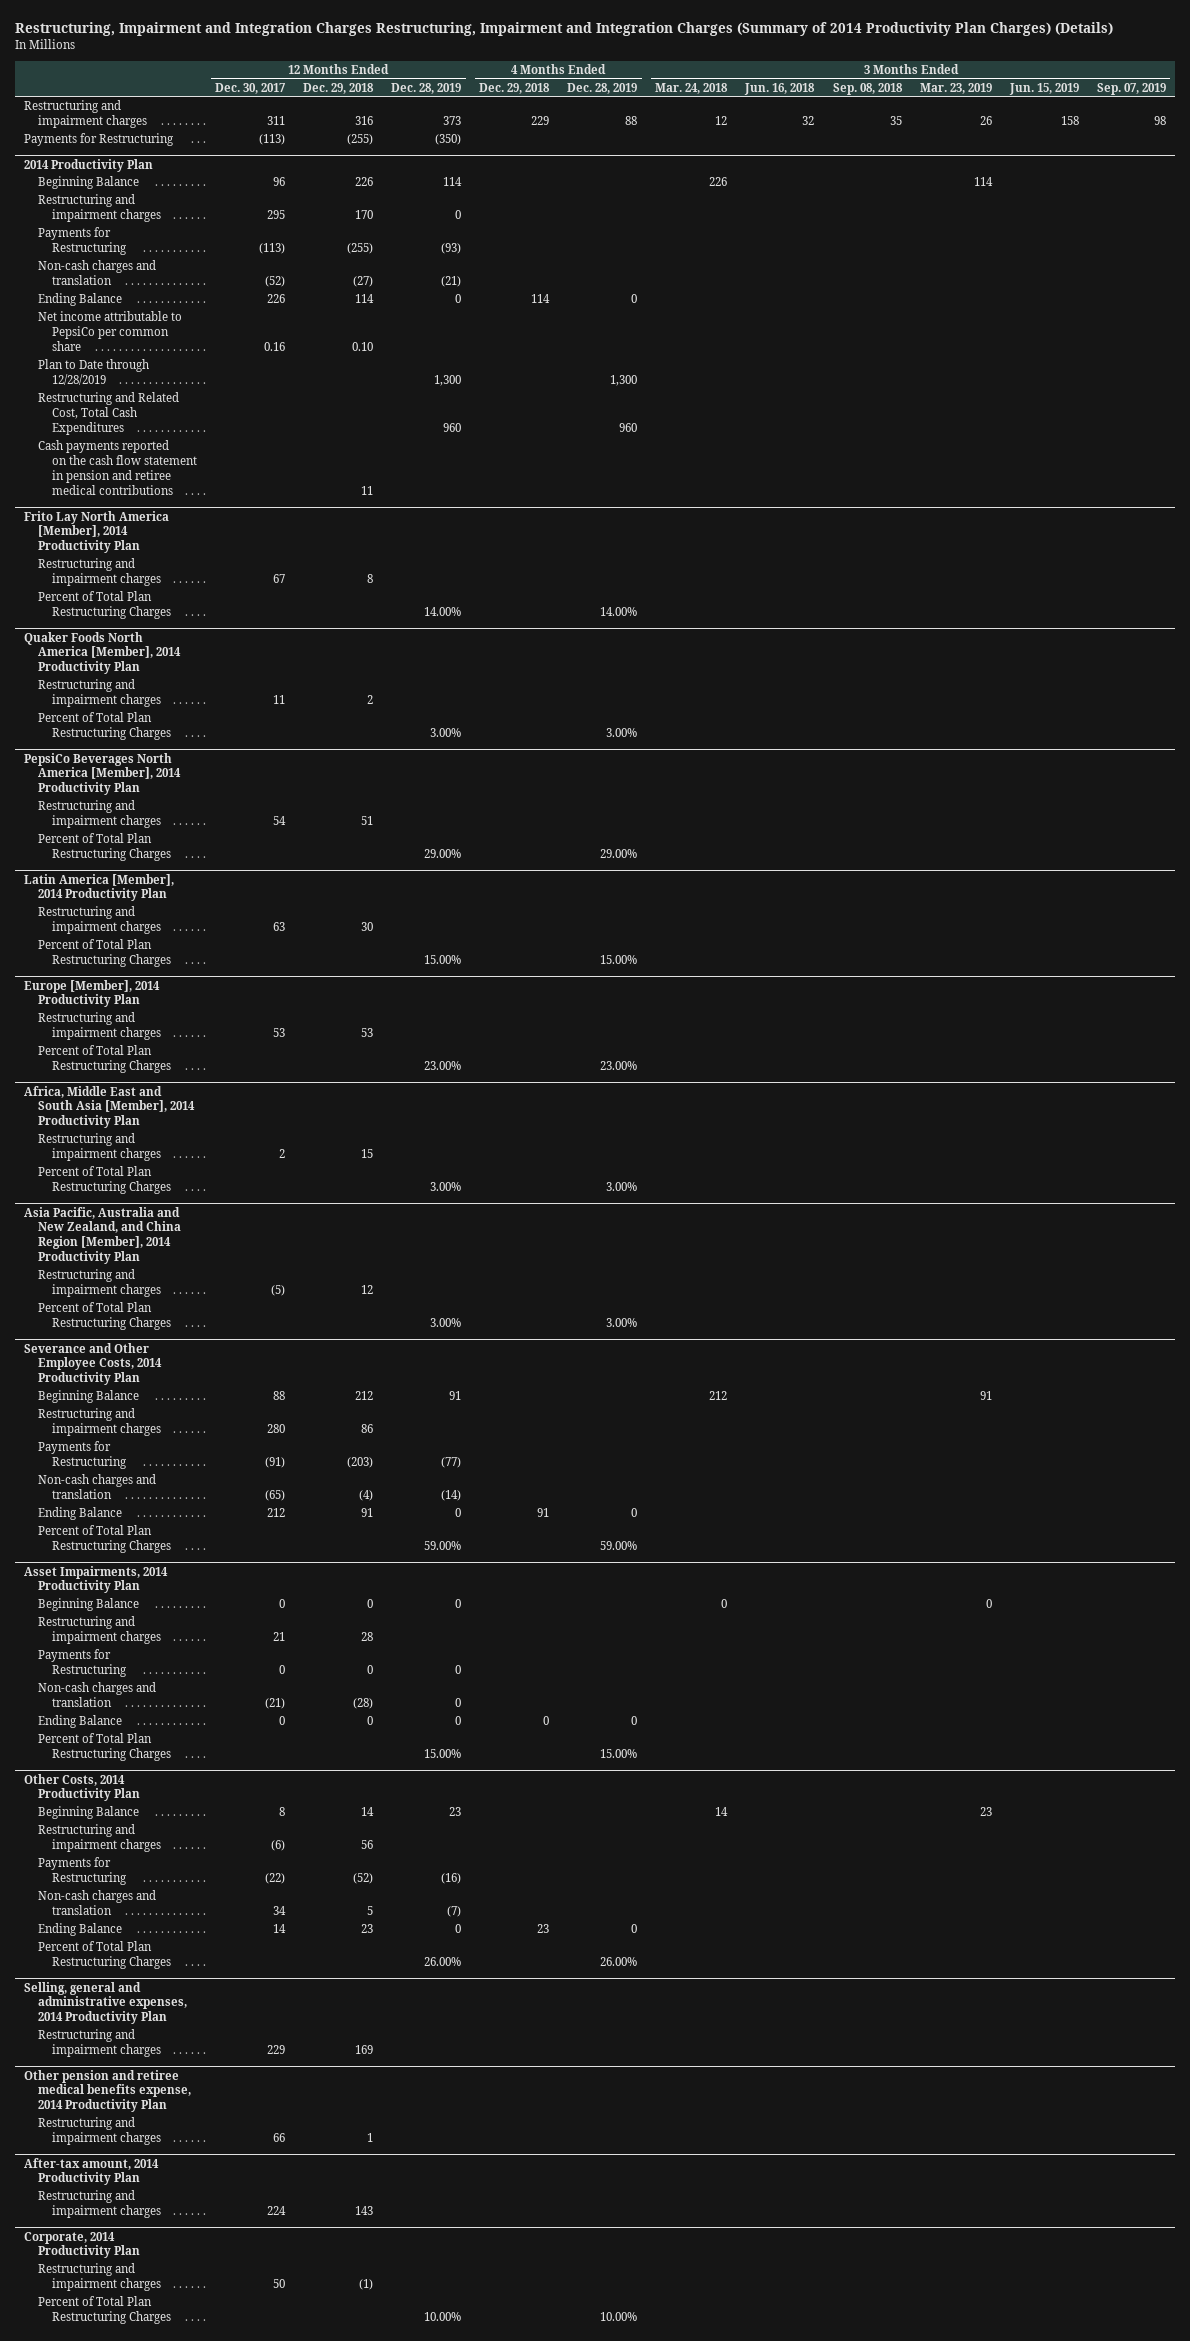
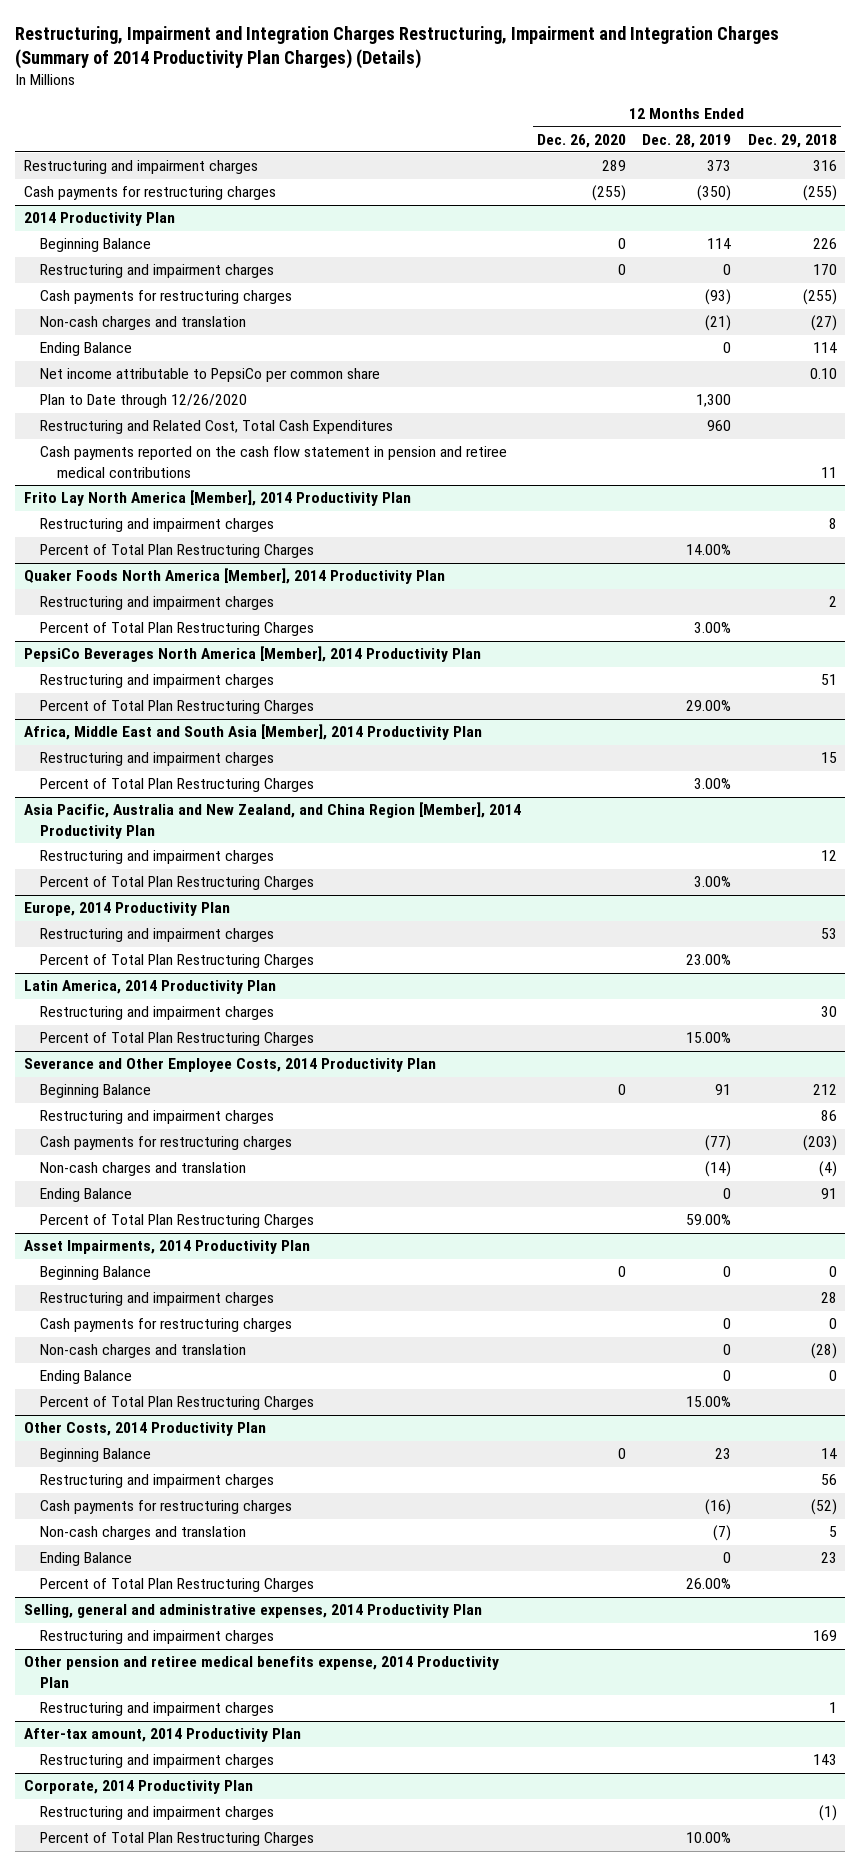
- | 12 Months Ended Dec. 30, 2017 | 12 Months Ended Dec. 29, 2018 | 12 Months Ended Dec. 28, 2019 | 4 Months Ended Dec. 29, 2018 | 4 Months Ended Dec. 28, 2019 | 3 Months Ended Mar. 24, 2018 | 3 Months Ended Jun. 16, 2018 | 3 Months Ended Sep. 08, 2018 | 3 Months Ended Mar. 23, 2019 | 3 Months Ended Jun. 15, 2019 | 3 Months Ended Sep. 07, 2019
+ | 12 Months Ended Dec. 26, 2020 | 12 Months Ended Dec. 28, 2019 | 12 Months Ended Dec. 29, 2018
- Payments for Restructuring | (113) | (255) | (350) | | | | | | | |
+ Cash payments for restructuring charges | (255) | (350) | (255)
@ 2014 Productivity Plan
- Payments for Restructuring | (113) | (255) | (93) | | | | | | | |
+ Cash payments for restructuring charges | | (93) | (255)
- Plan to Date through 12/28/2019 | | | 1,300 | | 1,300 | | | | | |
+ Plan to Date through 12/26/2020 | | 1,300 |
- Latin America [Member], 2014 Productivity Plan
- Restructuring and impairment charges | 63 | 30 | | | | | | | | |
- Percent of Total Plan Restructuring Charges | | | 15.00% | | 15.00% | | | | | |
- Europe [Member], 2014 Productivity Plan
- Restructuring and impairment charges | 53 | 53 | | | | | | | | |
- Percent of Total Plan Restructuring Charges | | | 23.00% | | 23.00% | | | | | |
+ Europe, 2014 Productivity Plan
+ Restructuring and impairment charges | | | 53
+ Percent of Total Plan Restructuring Charges | | 23.00% |
+ Latin America, 2014 Productivity Plan
+ Restructuring and impairment charges | | | 30
+ Percent of Total Plan Restructuring Charges | | 15.00% |
@ Severance and Other Employee Costs, 2014 Productivity Plan
- Payments for Restructuring | (91) | (203) | (77) | | | | | | | |
+ Cash payments for restructuring charges | | (77) | (203)
@ Asset Impairments, 2014 Productivity Plan
- Payments for Restructuring | 0 | 0 | 0 | | | | | | | |
+ Cash payments for restructuring charges | | 0 | 0
@ Other Costs, 2014 Productivity Plan
- Payments for Restructuring | (22) | (52) | (16) | | | | | | | |
+ Cash payments for restructuring charges | | (16) | (52)

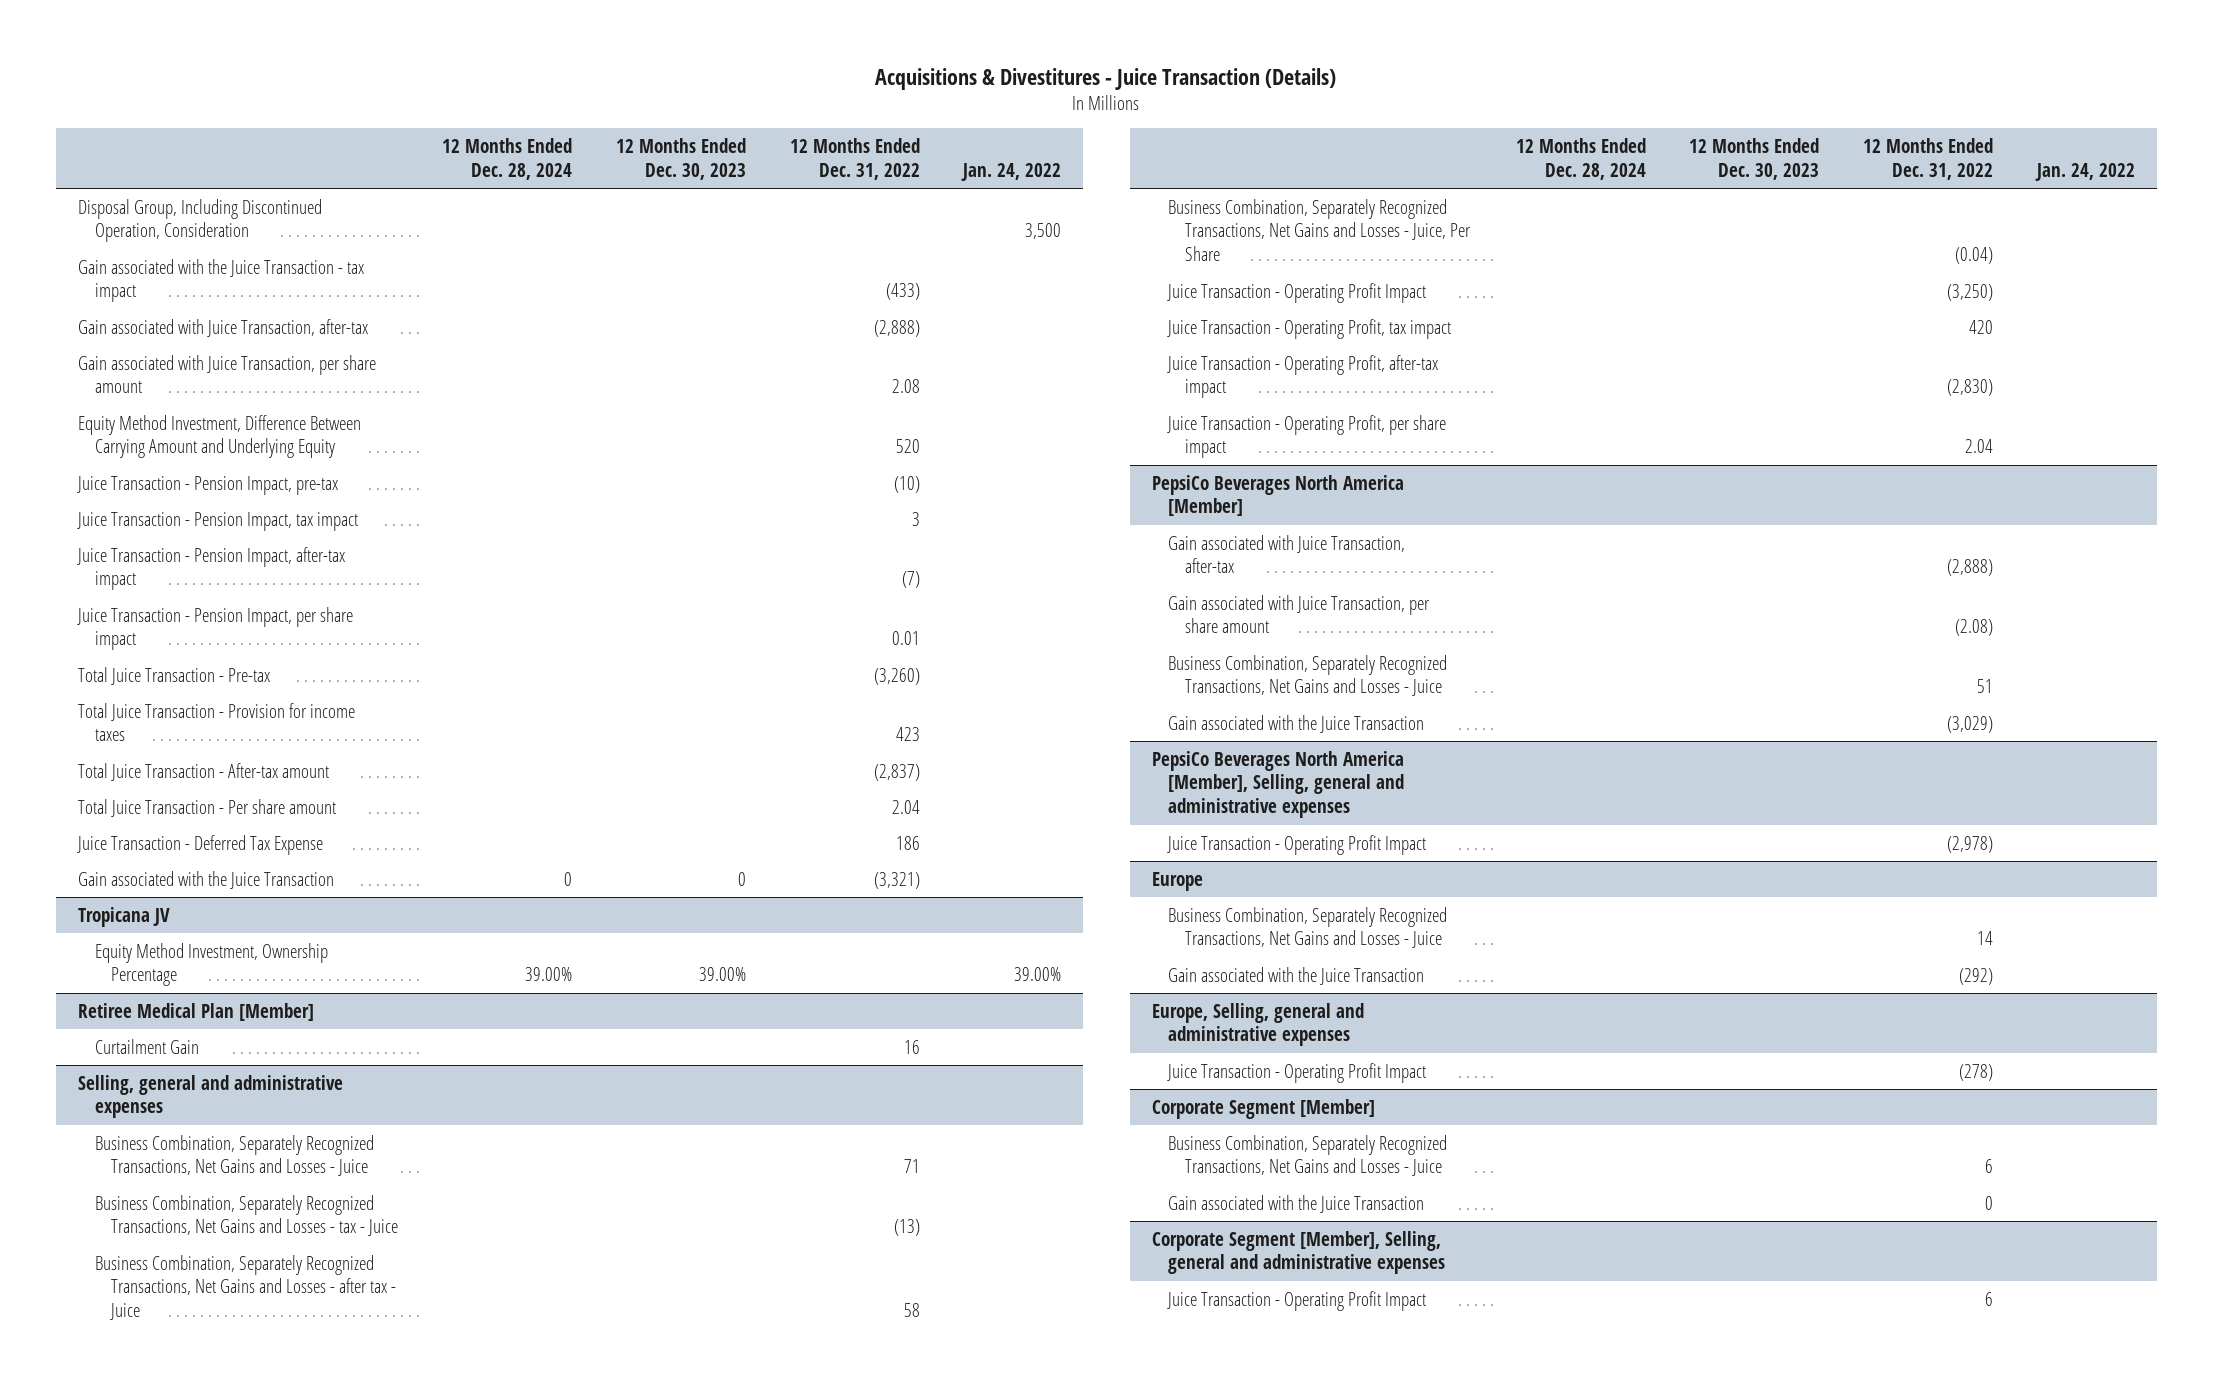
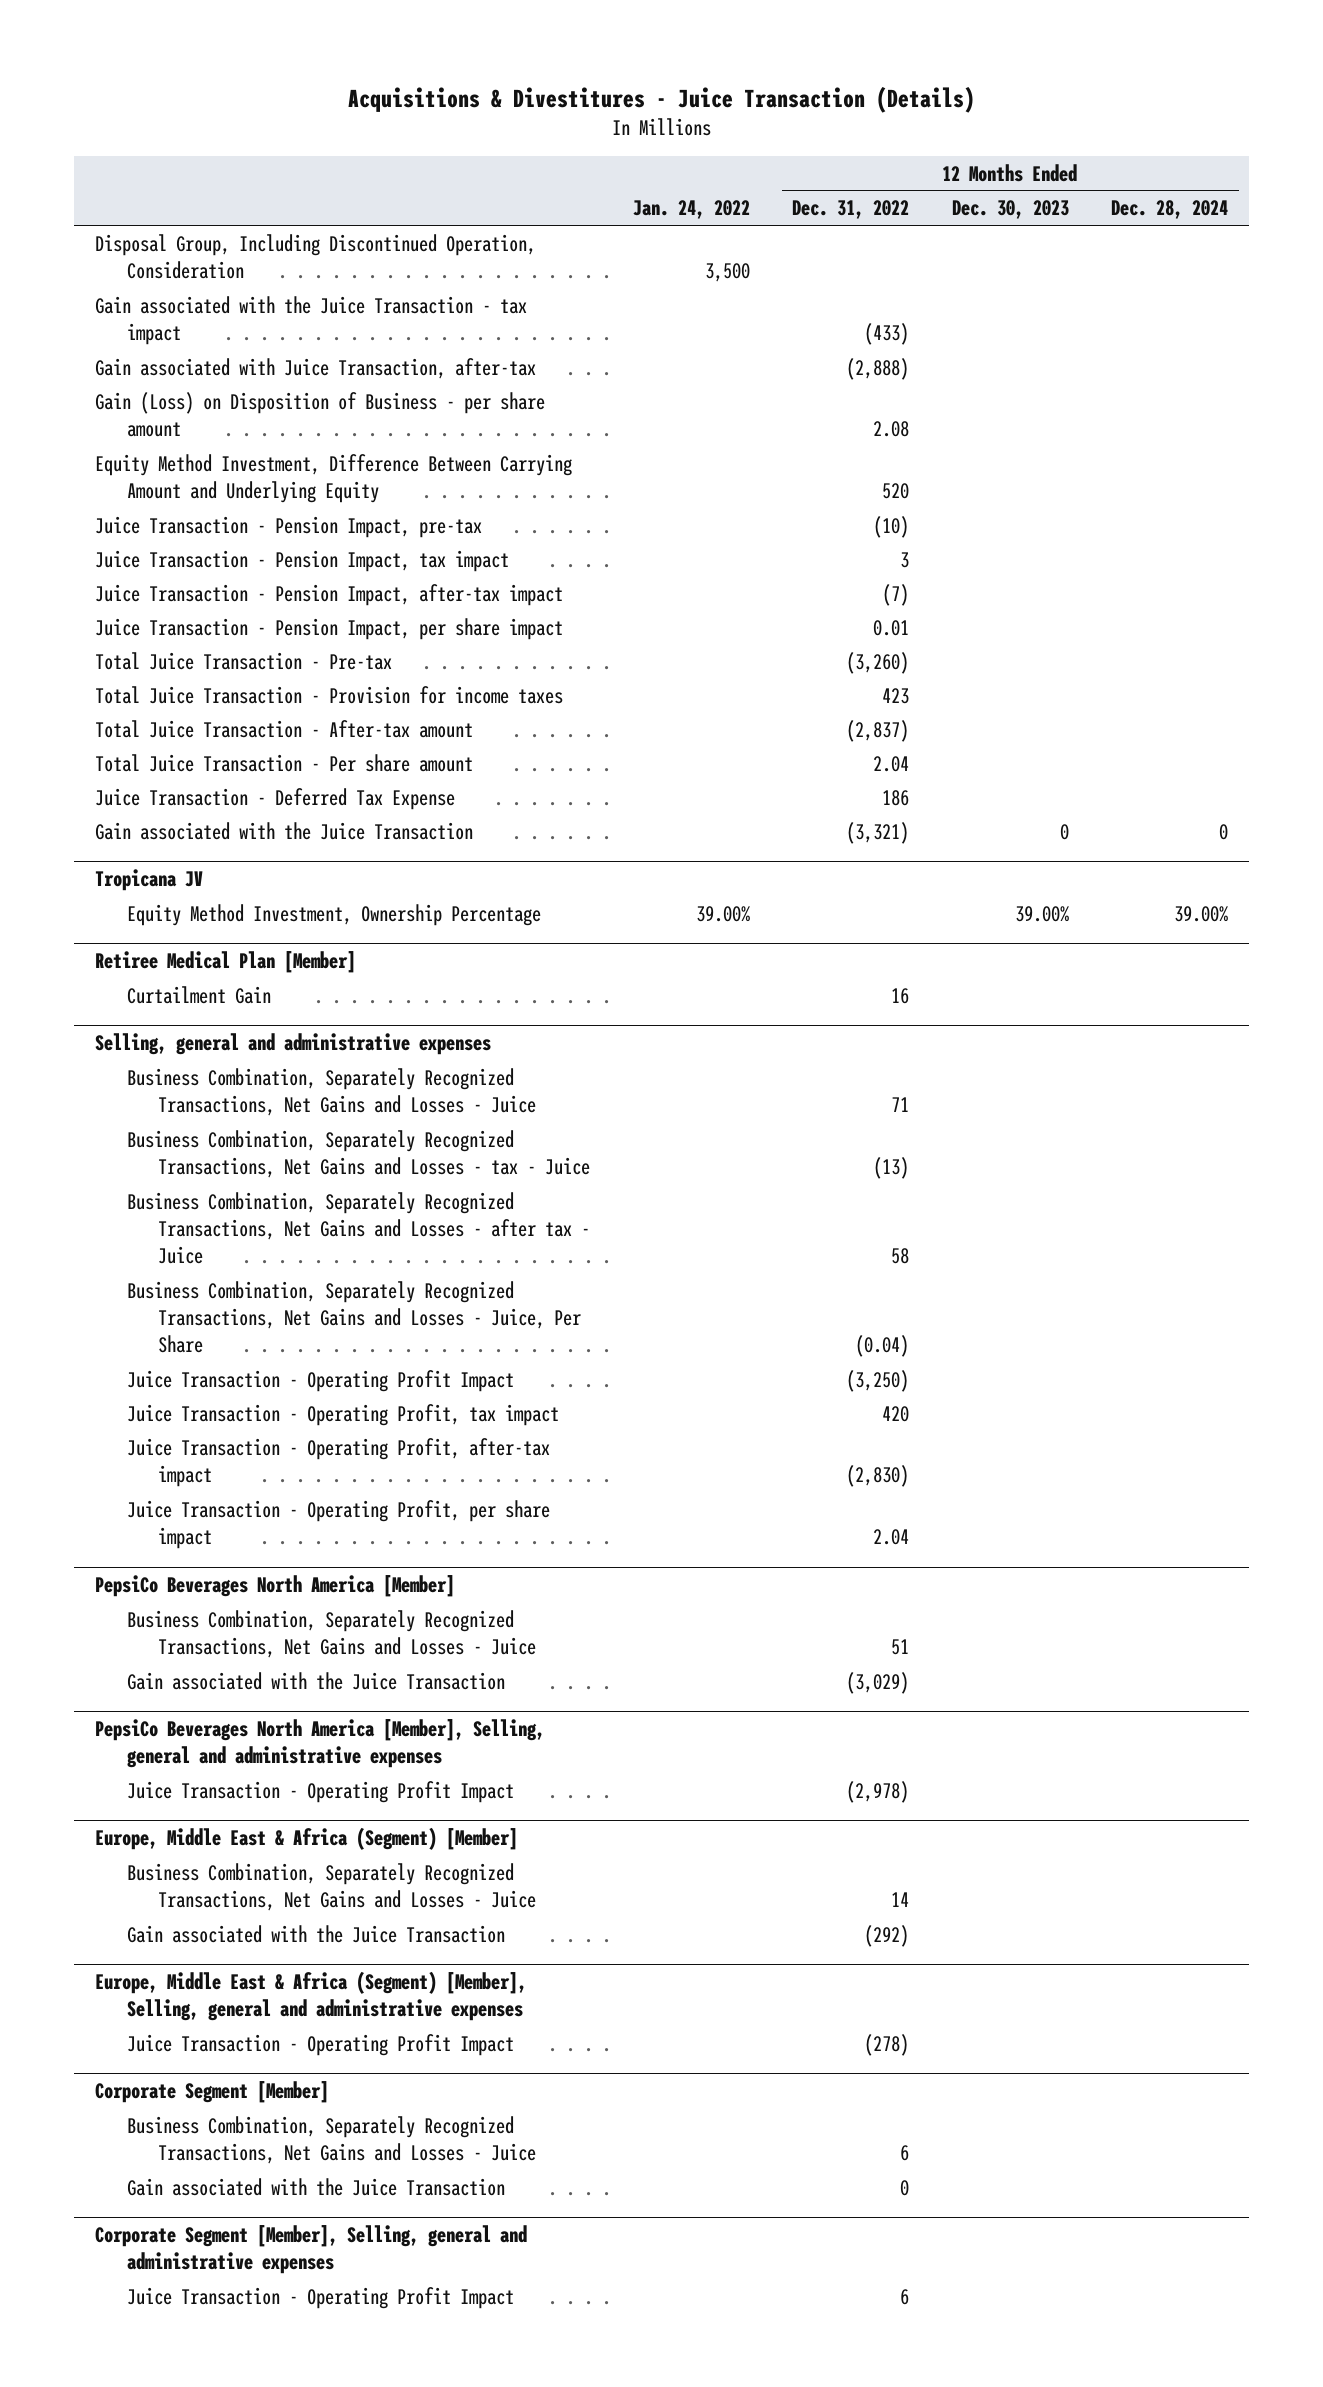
- | 12 Months Ended Dec. 28, 2024 | 12 Months Ended Dec. 30, 2023 | 12 Months Ended Dec. 31, 2022 | Jan. 24, 2022
+ | Jan. 24, 2022 | 12 Months Ended Dec. 31, 2022 | 12 Months Ended Dec. 30, 2023 | 12 Months Ended Dec. 28, 2024
- Gain associated with Juice Transaction, per share amount | | | 2.08 |
+ Gain (Loss) on Disposition of Business - per share amount | | 2.08 | |
@ PepsiCo Beverages North America [Member]
- Gain associated with Juice Transaction, after-tax | | | (2,888) |
- Gain associated with Juice Transaction, per share amount | | | (2.08) |
- Europe
+ Europe, Middle East & Africa (Segment) [Member]
- Europe, Selling, general and administrative expenses
+ Europe, Middle East & Africa (Segment) [Member], Selling, general and administrative expenses

